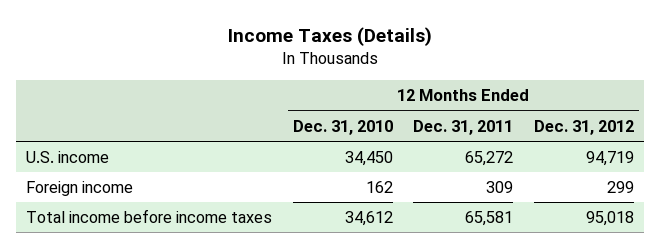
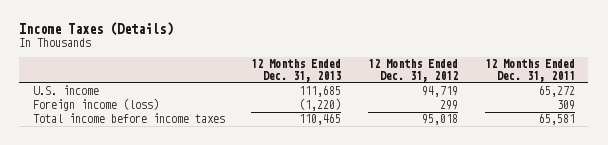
- | 12 Months Ended Dec. 31, 2010 | 12 Months Ended Dec. 31, 2011 | 12 Months Ended Dec. 31, 2012
+ | 12 Months Ended Dec. 31, 2013 | 12 Months Ended Dec. 31, 2012 | 12 Months Ended Dec. 31, 2011
- Foreign income | 162 | 309 | 299
+ Foreign income (loss) | (1,220) | 299 | 309

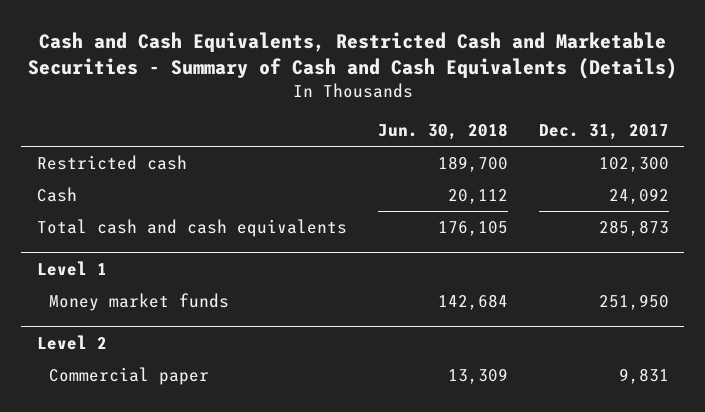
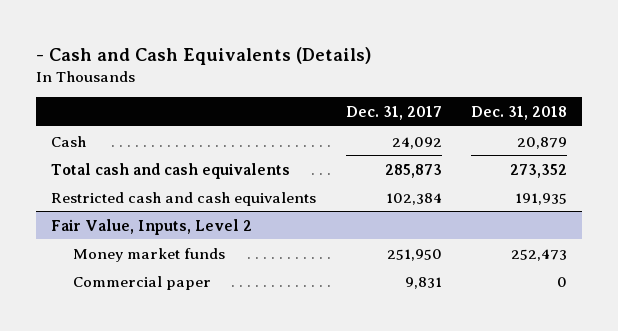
- Cash and Cash Equivalents, Restricted Cash and Marketable Securities - Summary of Cash and Cash Equivalents (Details)
+ - Cash and Cash Equivalents (Details)
- | Jun. 30, 2018 | Dec. 31, 2017
+ | Dec. 31, 2017 | Dec. 31, 2018
- Restricted cash | 189,700 | 102,300
- Level 1
+ Restricted cash and cash equivalents | 102,384 | 191,935
+ Fair Value, Inputs, Level 2
- Level 2

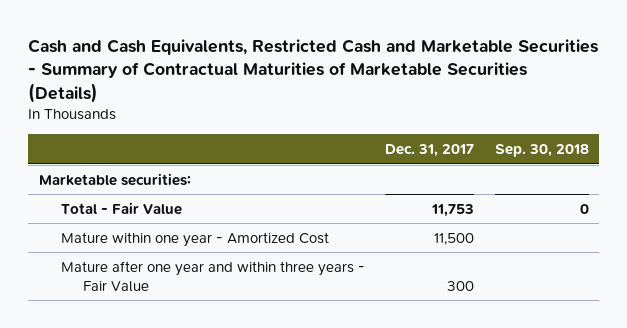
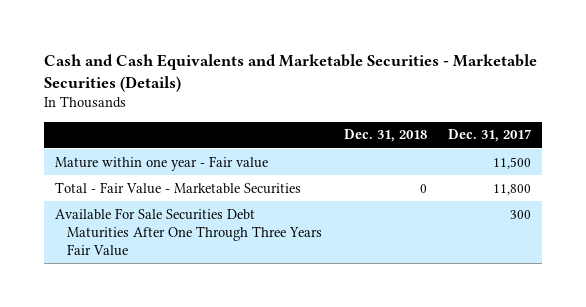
- Cash and Cash Equivalents, Restricted Cash and Marketable Securities - Summary of Contractual Maturities of Marketable Securities (Details)
+ Cash and Cash Equivalents and Marketable Securities - Marketable Securities (Details)
- | Dec. 31, 2017 | Sep. 30, 2018
+ | Dec. 31, 2018 | Dec. 31, 2017
- Marketable securities:
- Total - Fair Value | 11,753 | 0
- Mature within one year - Amortized Cost | 11,500 |
- Mature after one year and within three years - Fair Value | 300 |
+ Mature within one year - Fair value | | 11,500
+ Total - Fair Value - Marketable Securities | 0 | 11,800
+ Available For Sale Securities Debt Maturities After One Through Three Years Fair Value | | 300

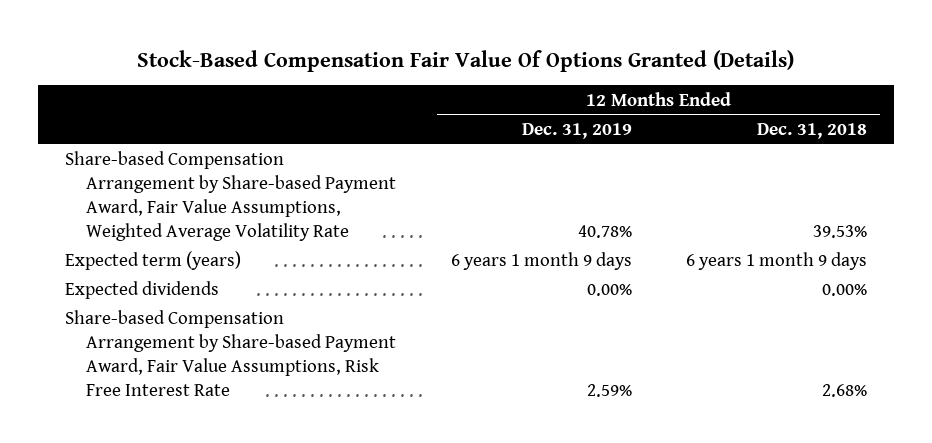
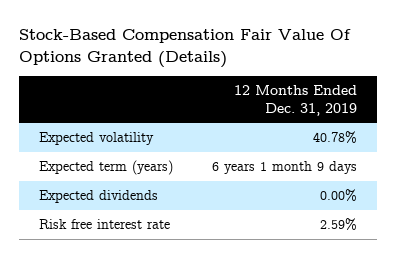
- | 12 Months Ended Dec. 31, 2019 | 12 Months Ended Dec. 31, 2018
+ | 12 Months Ended Dec. 31, 2019
- Share-based Compensation Arrangement by Share-based Payment Award, Fair Value Assumptions, Weighted Average Volatility Rate | 40.78% | 39.53%
+ Expected volatility | 40.78%
- Share-based Compensation Arrangement by Share-based Payment Award, Fair Value Assumptions, Risk Free Interest Rate | 2.59% | 2.68%
+ Risk free interest rate | 2.59%

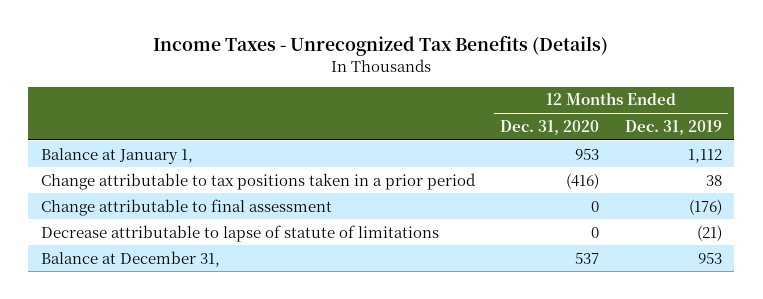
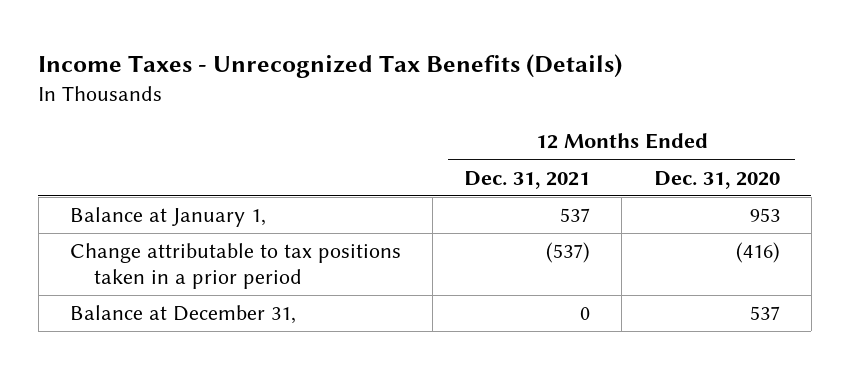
- | 12 Months Ended Dec. 31, 2020 | 12 Months Ended Dec. 31, 2019
+ | 12 Months Ended Dec. 31, 2021 | 12 Months Ended Dec. 31, 2020
- Change attributable to final assessment | 0 | (176)
- Decrease attributable to lapse of statute of limitations | 0 | (21)

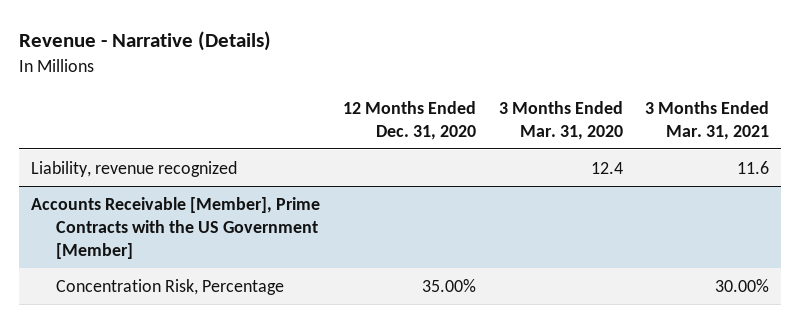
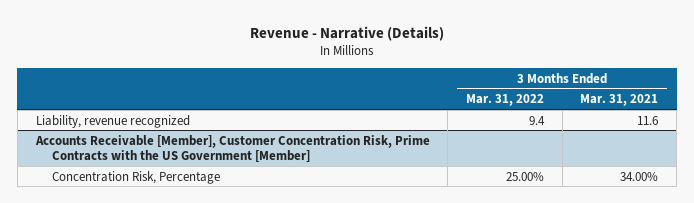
- | 12 Months Ended Dec. 31, 2020 | 3 Months Ended Mar. 31, 2020 | 3 Months Ended Mar. 31, 2021
+ | 3 Months Ended Mar. 31, 2022 | 3 Months Ended Mar. 31, 2021
- Accounts Receivable [Member], Prime Contracts with the US Government [Member]
- Concentration Risk, Percentage | 35.00% | | 30.00%
+ Accounts Receivable [Member], Customer Concentration Risk, Prime Contracts with the US Government [Member]
+ Concentration Risk, Percentage | 25.00% | 34.00%

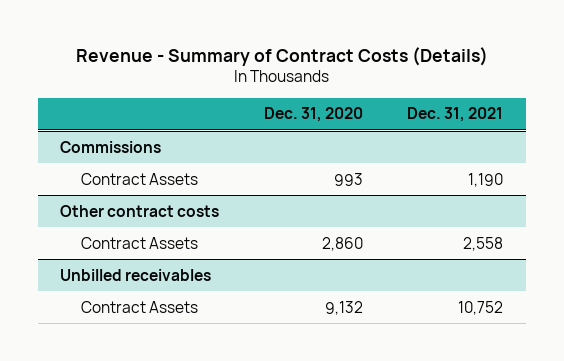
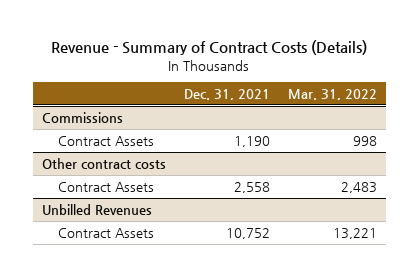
- | Dec. 31, 2020 | Dec. 31, 2021
+ | Dec. 31, 2021 | Mar. 31, 2022
- Unbilled receivables
+ Unbilled Revenues

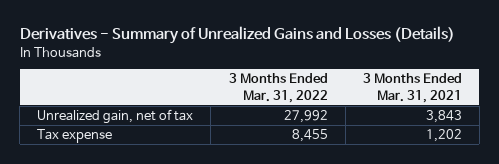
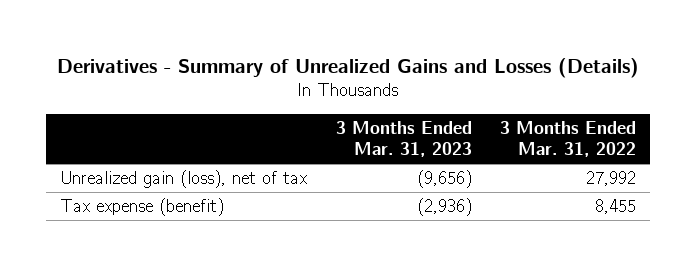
- | 3 Months Ended Mar. 31, 2022 | 3 Months Ended Mar. 31, 2021
+ | 3 Months Ended Mar. 31, 2023 | 3 Months Ended Mar. 31, 2022
- Unrealized gain, net of tax | 27,992 | 3,843
- Tax expense | 8,455 | 1,202
+ Unrealized gain (loss), net of tax | (9,656) | 27,992
+ Tax expense (benefit) | (2,936) | 8,455

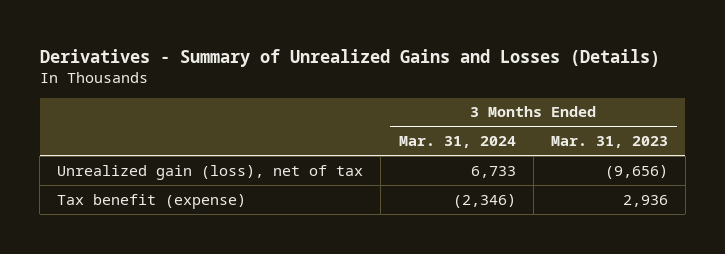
- | 3 Months Ended Mar. 31, 2023 | 3 Months Ended Mar. 31, 2022
+ | 3 Months Ended Mar. 31, 2024 | 3 Months Ended Mar. 31, 2023
- Tax expense (benefit) | (2,936) | 8,455
+ Tax benefit (expense) | (2,346) | 2,936

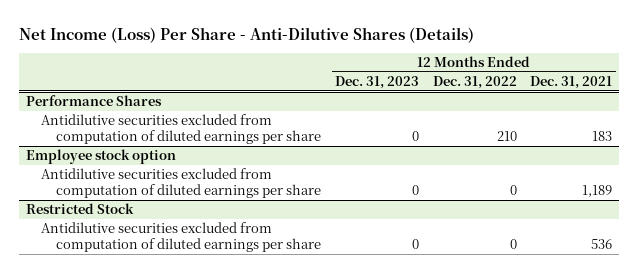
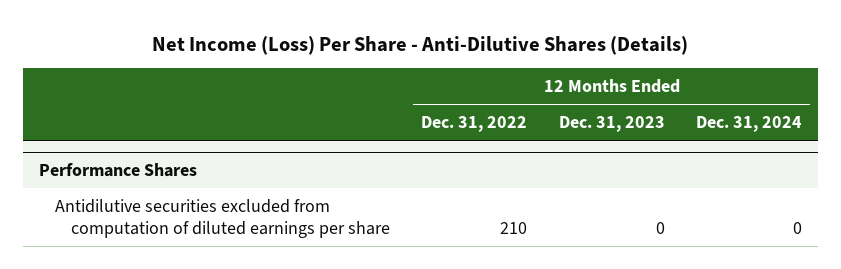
- | 12 Months Ended Dec. 31, 2023 | 12 Months Ended Dec. 31, 2022 | 12 Months Ended Dec. 31, 2021
+ | 12 Months Ended Dec. 31, 2022 | 12 Months Ended Dec. 31, 2023 | 12 Months Ended Dec. 31, 2024
- Employee stock option
- Antidilutive securities excluded from computation of diluted earnings per share | 0 | 0 | 1,189
- Restricted Stock
- Antidilutive securities excluded from computation of diluted earnings per share | 0 | 0 | 536

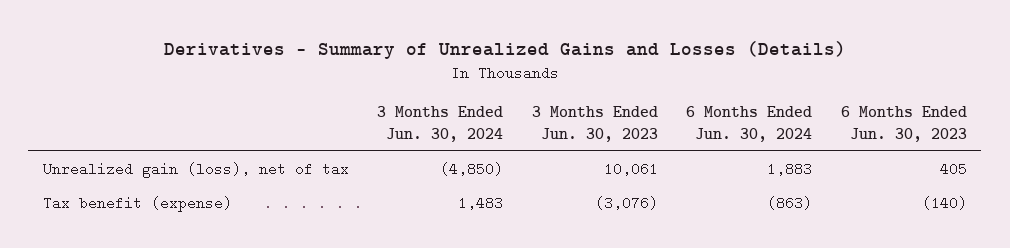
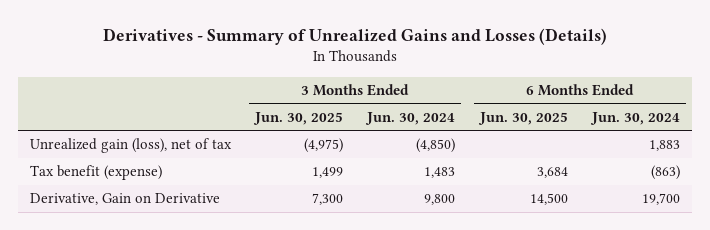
- | 3 Months Ended Jun. 30, 2024 | 3 Months Ended Jun. 30, 2023 | 6 Months Ended Jun. 30, 2024 | 6 Months Ended Jun. 30, 2023
+ | 3 Months Ended Jun. 30, 2025 | 3 Months Ended Jun. 30, 2024 | 6 Months Ended Jun. 30, 2025 | 6 Months Ended Jun. 30, 2024
+ Derivative, Gain on Derivative | 7,300 | 9,800 | 14,500 | 19,700

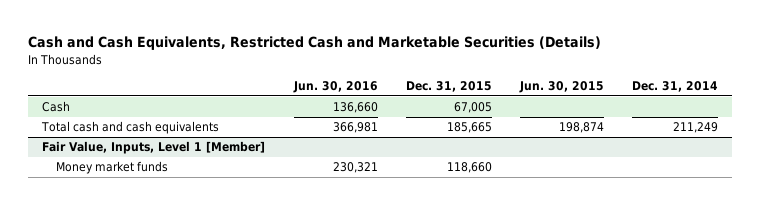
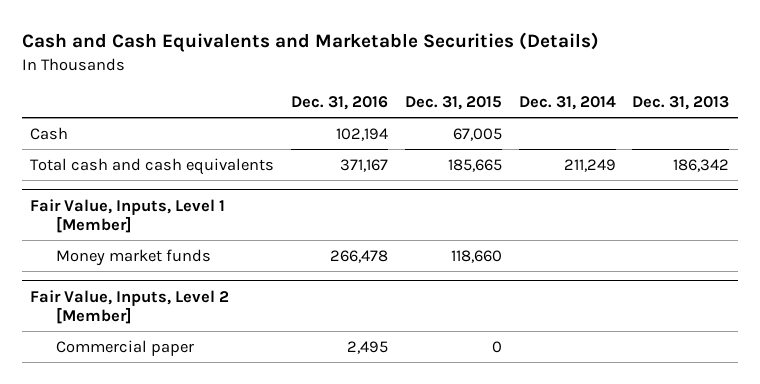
- Cash and Cash Equivalents, Restricted Cash and Marketable Securities (Details)
+ Cash and Cash Equivalents and Marketable Securities (Details)
- | Jun. 30, 2016 | Dec. 31, 2015 | Jun. 30, 2015 | Dec. 31, 2014
+ | Dec. 31, 2016 | Dec. 31, 2015 | Dec. 31, 2014 | Dec. 31, 2013
+ Fair Value, Inputs, Level 2 [Member]
+ Commercial paper | 2,495 | 0 | |

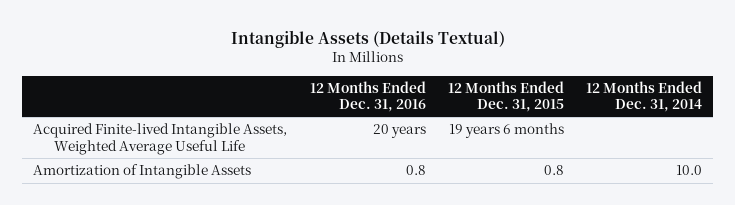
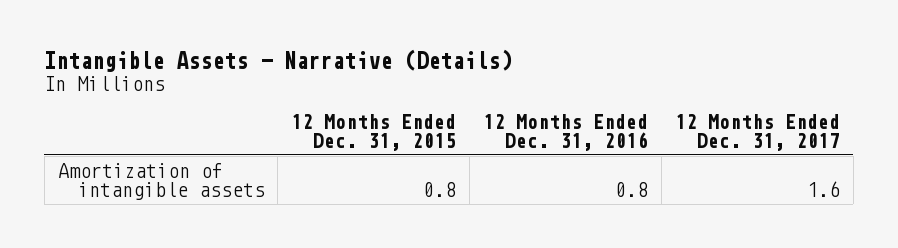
- Intangible Assets (Details Textual)
+ Intangible Assets - Narrative (Details)
- | 12 Months Ended Dec. 31, 2016 | 12 Months Ended Dec. 31, 2015 | 12 Months Ended Dec. 31, 2014
+ | 12 Months Ended Dec. 31, 2015 | 12 Months Ended Dec. 31, 2016 | 12 Months Ended Dec. 31, 2017
- Acquired Finite-lived Intangible Assets, Weighted Average Useful Life | 20 years | 19 years 6 months |
- Amortization of Intangible Assets | 0.8 | 0.8 | 10.0
+ Amortization of intangible assets | 0.8 | 0.8 | 1.6

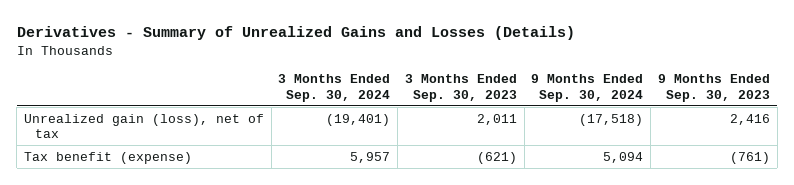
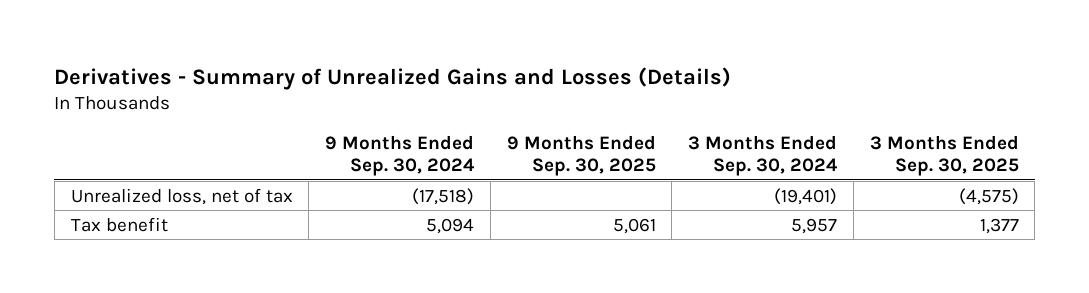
- | 3 Months Ended Sep. 30, 2024 | 3 Months Ended Sep. 30, 2023 | 9 Months Ended Sep. 30, 2024 | 9 Months Ended Sep. 30, 2023
+ | 9 Months Ended Sep. 30, 2024 | 9 Months Ended Sep. 30, 2025 | 3 Months Ended Sep. 30, 2024 | 3 Months Ended Sep. 30, 2025
- Unrealized gain (loss), net of tax | (19,401) | 2,011 | (17,518) | 2,416
- Tax benefit (expense) | 5,957 | (621) | 5,094 | (761)
+ Unrealized loss, net of tax | (17,518) | | (19,401) | (4,575)
+ Tax benefit | 5,094 | 5,061 | 5,957 | 1,377

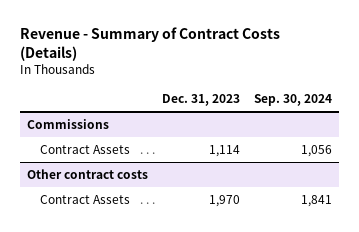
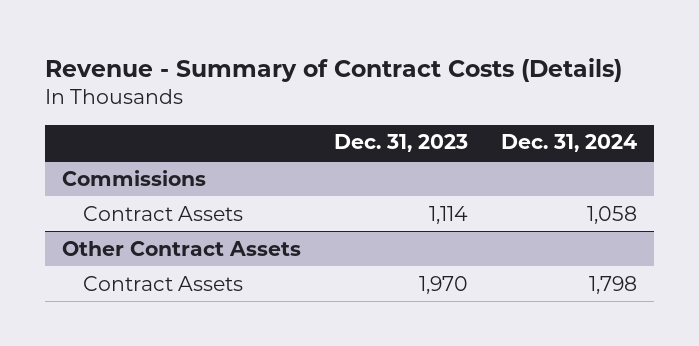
- | Dec. 31, 2023 | Sep. 30, 2024
+ | Dec. 31, 2023 | Dec. 31, 2024
- Other contract costs
+ Other Contract Assets

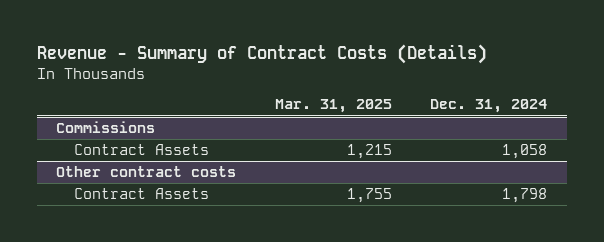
- | Dec. 31, 2023 | Dec. 31, 2024
+ | Mar. 31, 2025 | Dec. 31, 2024
- Other Contract Assets
+ Other contract costs

